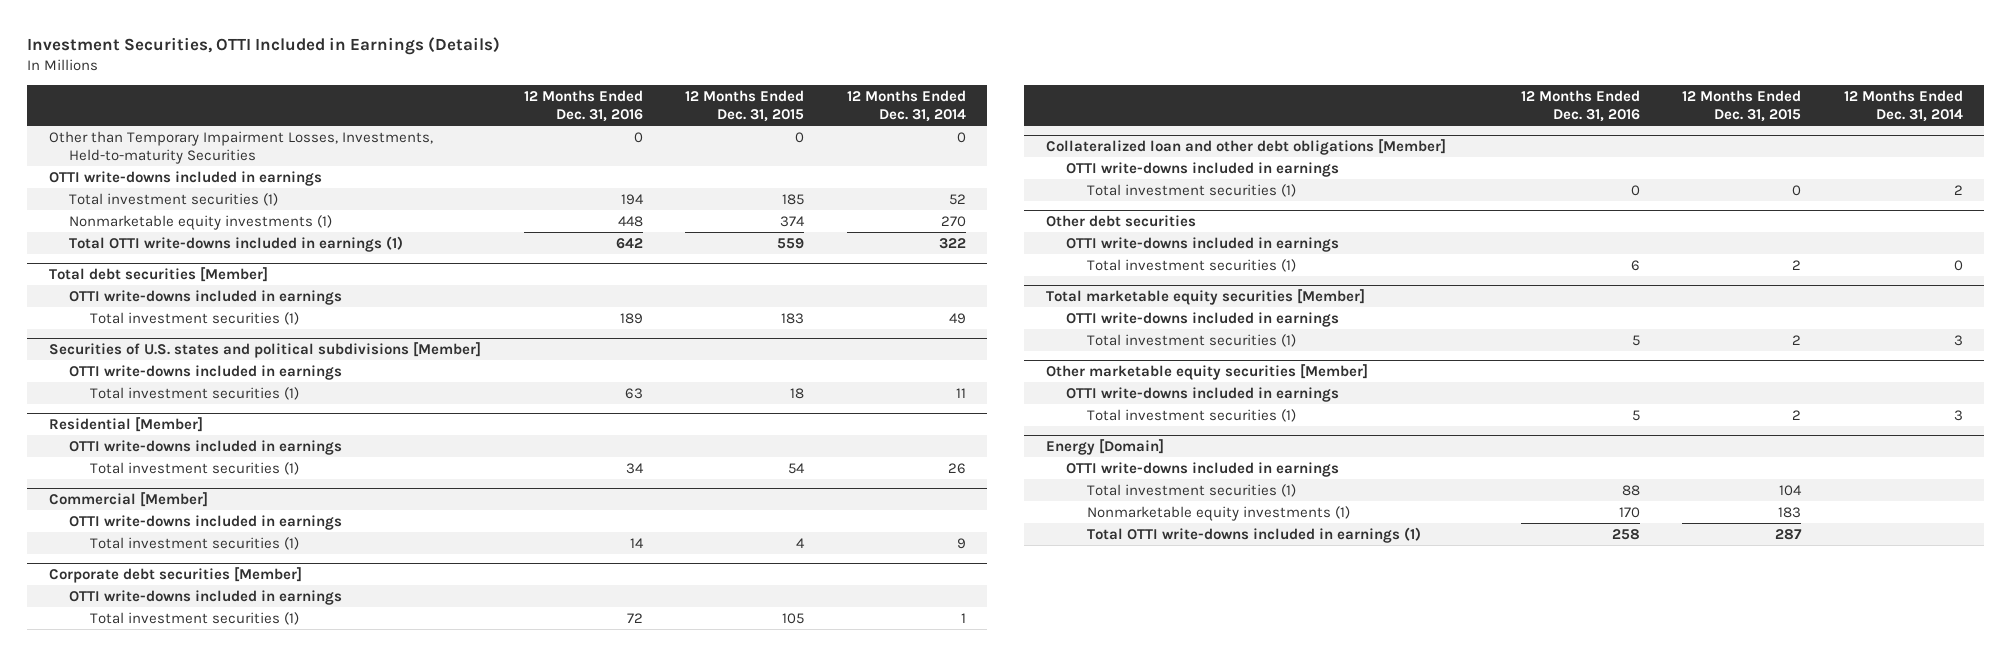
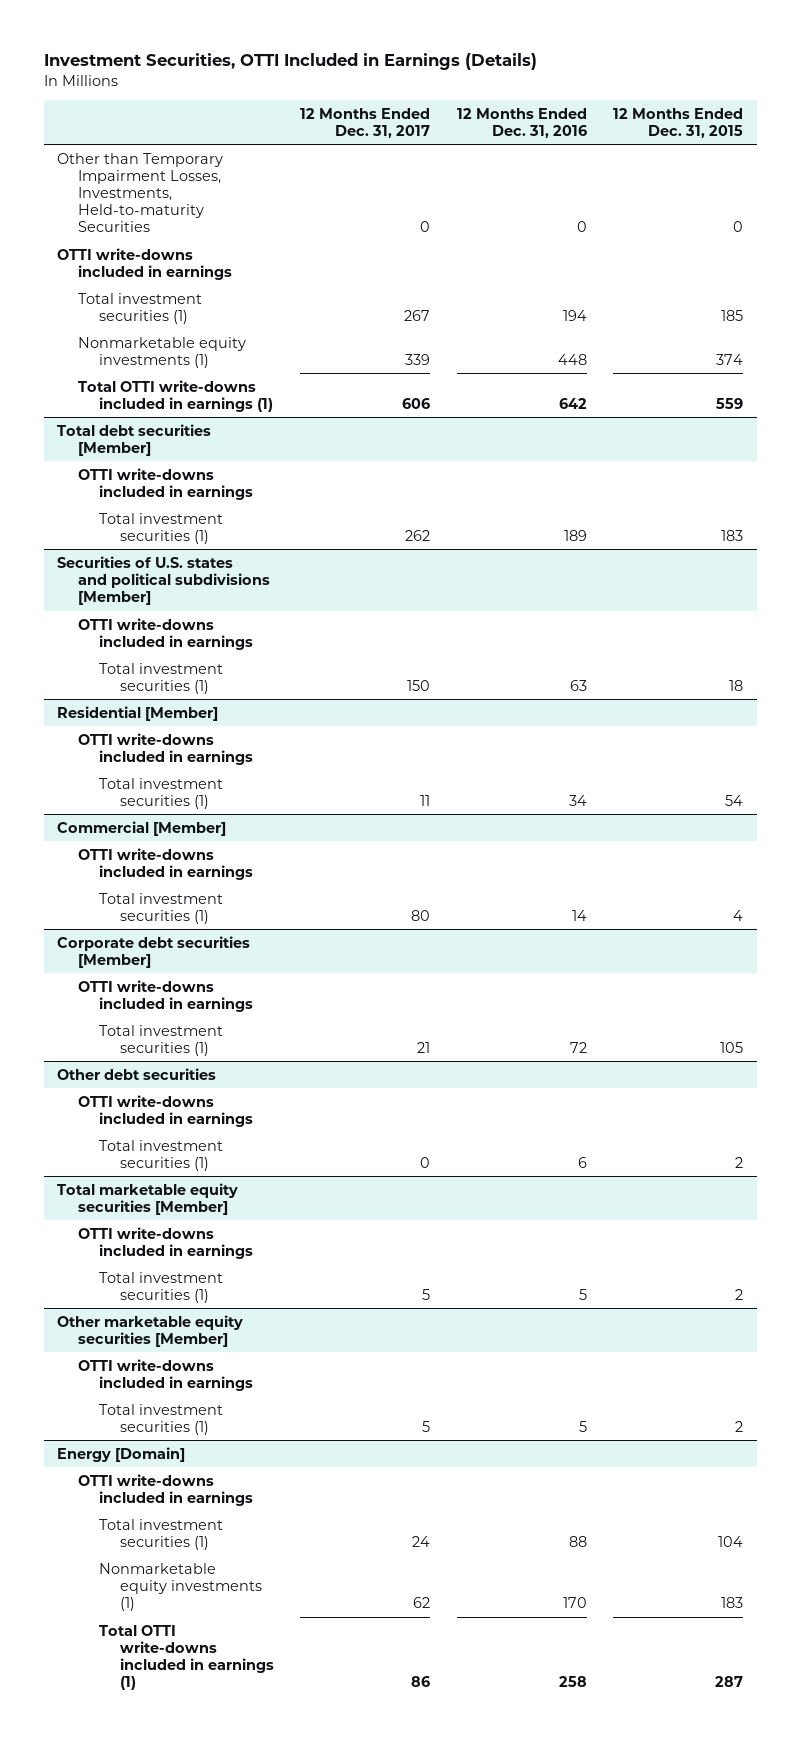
- | 12 Months Ended Dec. 31, 2016 | 12 Months Ended Dec. 31, 2015 | 12 Months Ended Dec. 31, 2014
+ | 12 Months Ended Dec. 31, 2017 | 12 Months Ended Dec. 31, 2016 | 12 Months Ended Dec. 31, 2015
- Collateralized loan and other debt obligations [Member]
- OTTI write-downs included in earnings
- Total investment securities (1) | 0 | 0 | 2

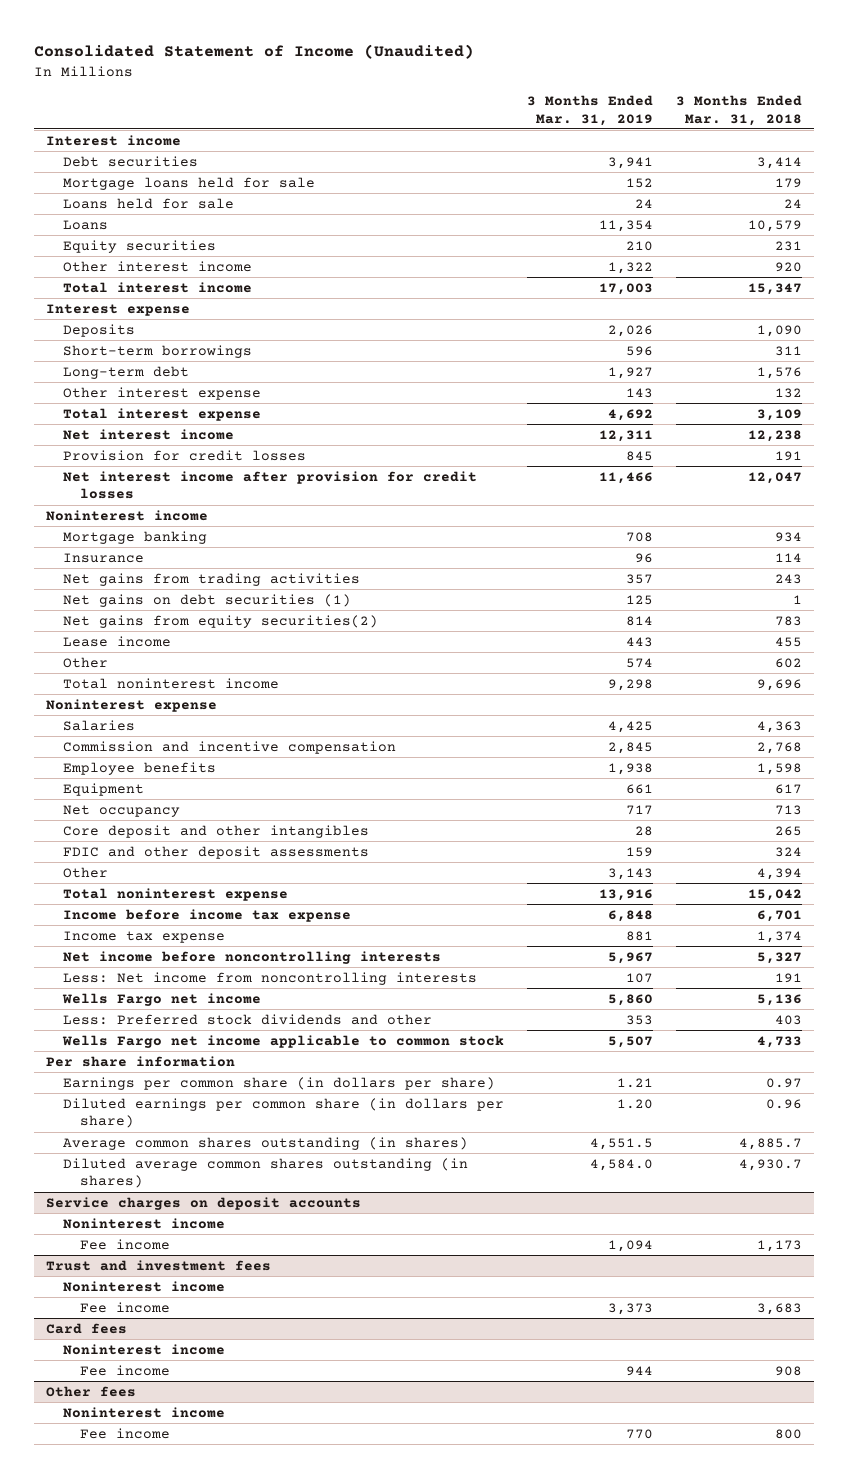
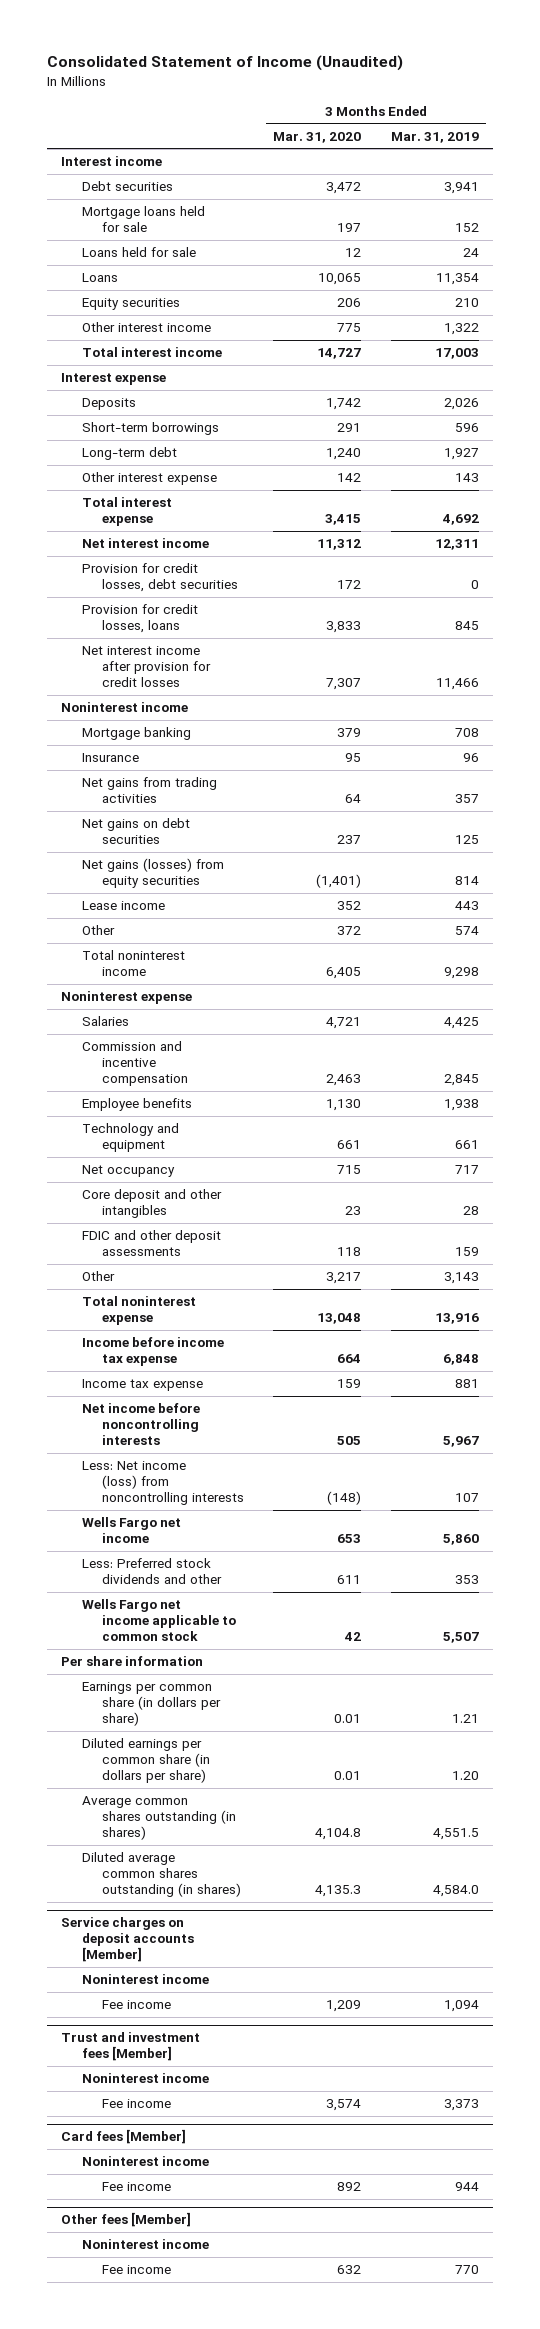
- | 3 Months Ended Mar. 31, 2019 | 3 Months Ended Mar. 31, 2018
+ | 3 Months Ended Mar. 31, 2020 | 3 Months Ended Mar. 31, 2019
- Provision for credit losses | 845 | 191
+ Provision for credit losses, debt securities | 172 | 0
+ Provision for credit losses, loans | 3,833 | 845
- Net gains on debt securities (1) | 125 | 1
- Net gains from equity securities(2) | 814 | 783
+ Net gains on debt securities | 237 | 125
+ Net gains (losses) from equity securities | (1,401) | 814
- Equipment | 661 | 617
+ Technology and equipment | 661 | 661
- Less: Net income from noncontrolling interests | 107 | 191
+ Less: Net income (loss) from noncontrolling interests | (148) | 107
- Service charges on deposit accounts
+ Service charges on deposit accounts [Member]
- Trust and investment fees
+ Trust and investment fees [Member]
- Card fees
+ Card fees [Member]
- Other fees
+ Other fees [Member]

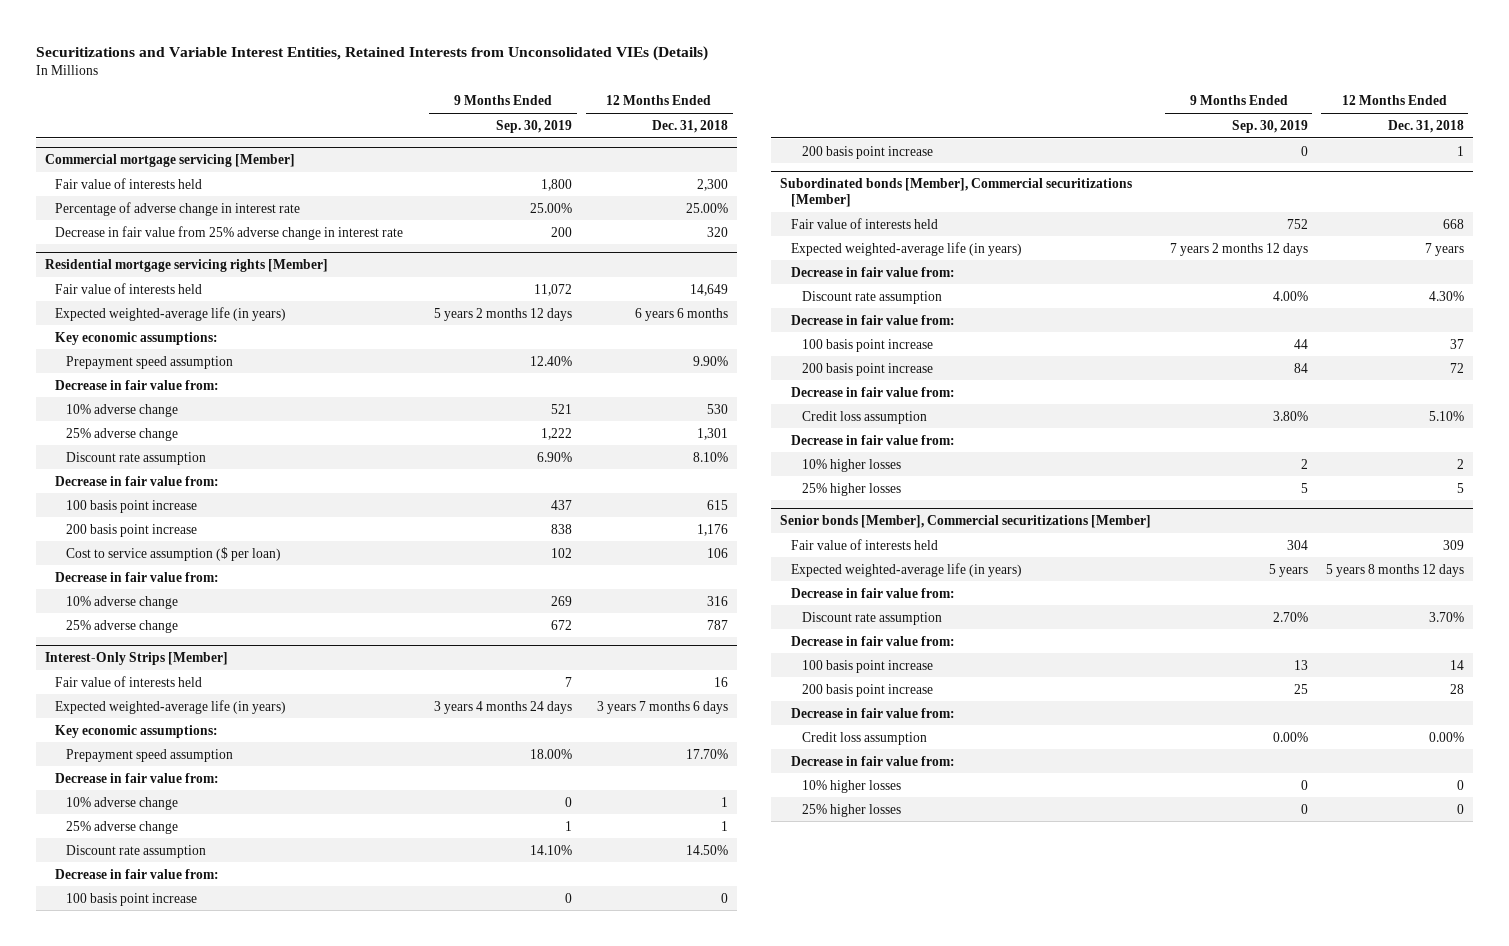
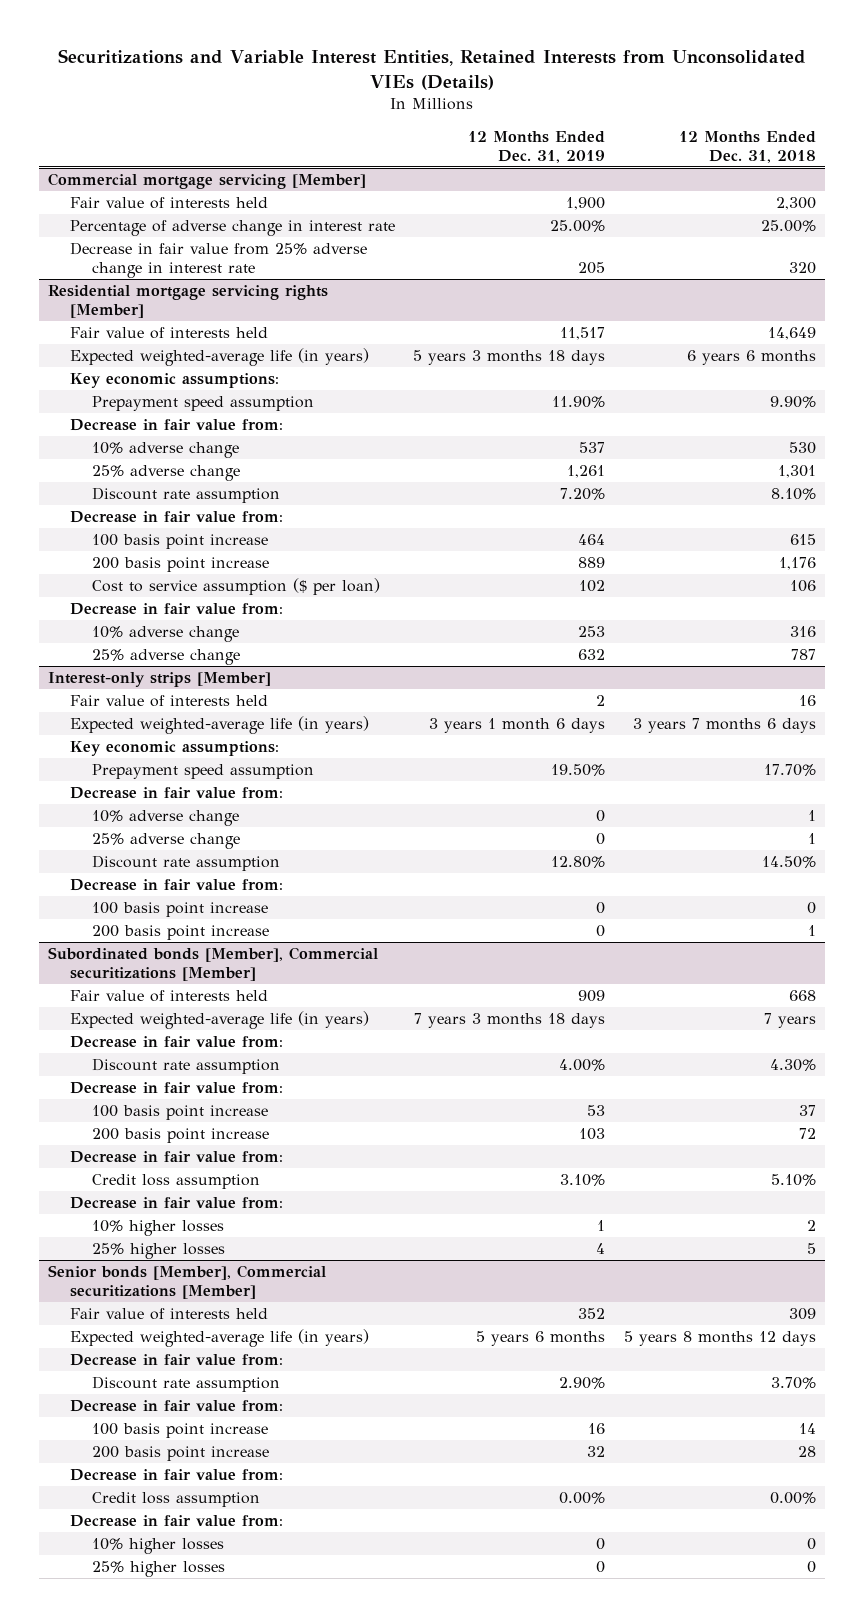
- | 9 Months Ended Sep. 30, 2019 | 12 Months Ended Dec. 31, 2018
+ | 12 Months Ended Dec. 31, 2019 | 12 Months Ended Dec. 31, 2018
- Interest-Only Strips [Member]
+ Interest-only strips [Member]

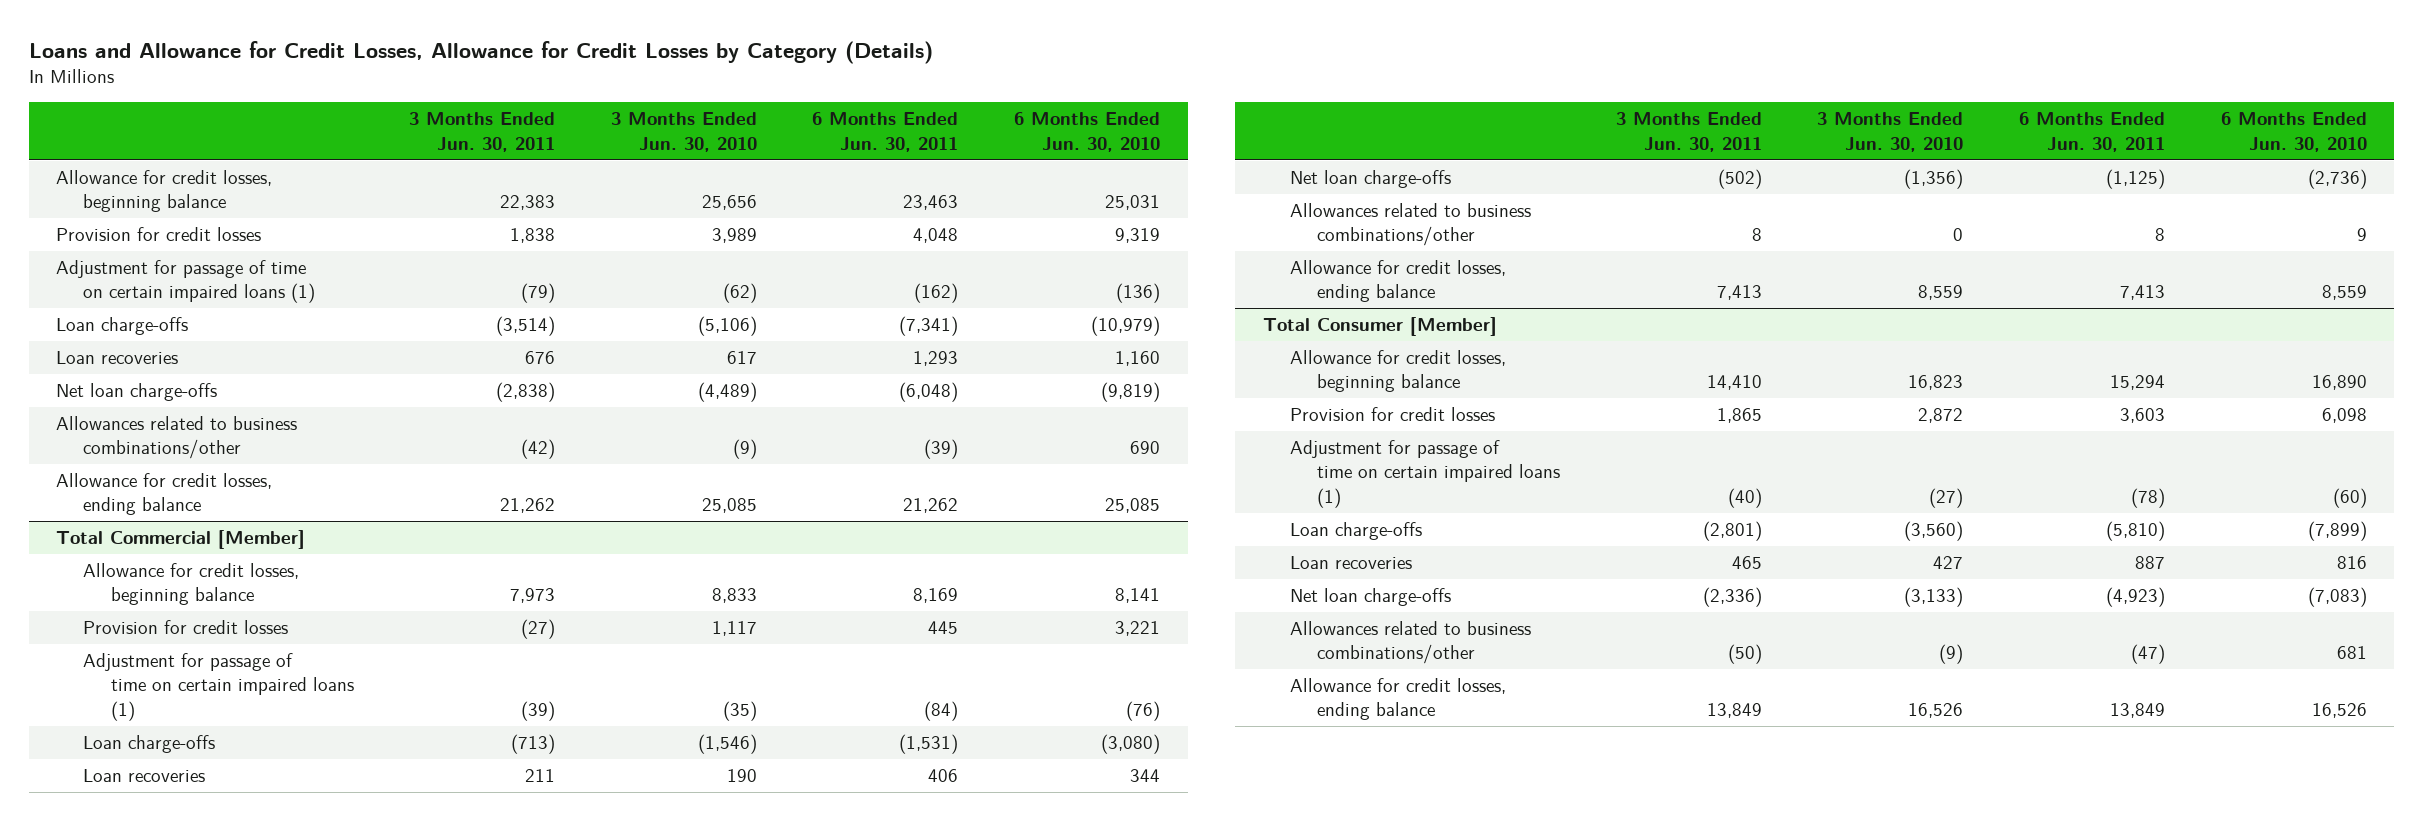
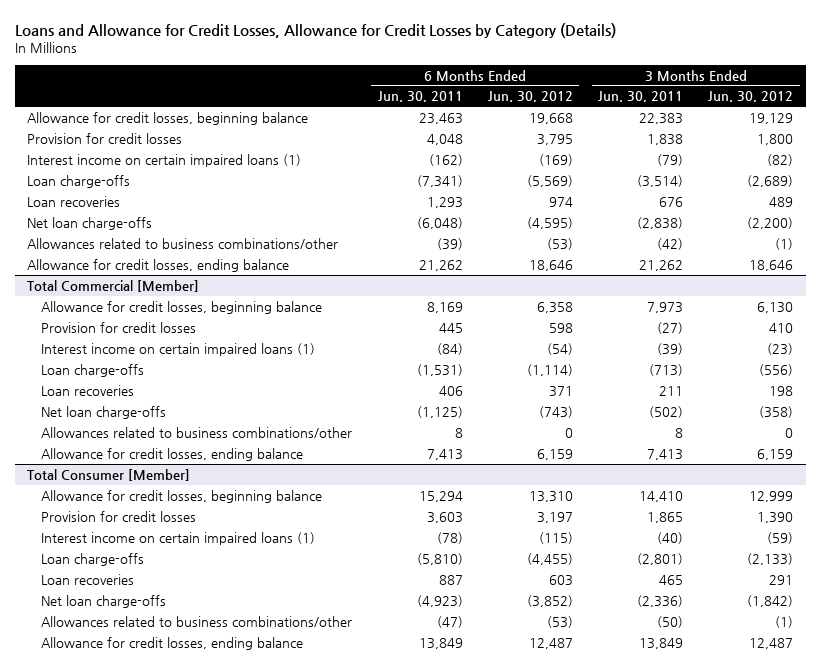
- | 3 Months Ended Jun. 30, 2011 | 3 Months Ended Jun. 30, 2010 | 6 Months Ended Jun. 30, 2011 | 6 Months Ended Jun. 30, 2010
+ | 6 Months Ended Jun. 30, 2011 | 6 Months Ended Jun. 30, 2012 | 3 Months Ended Jun. 30, 2011 | 3 Months Ended Jun. 30, 2012
- Adjustment for passage of time on certain impaired loans (1) | (79) | (62) | (162) | (136)
+ Interest income on certain impaired loans (1) | (162) | (169) | (79) | (82)
@ Total Commercial [Member]
- Adjustment for passage of time on certain impaired loans (1) | (39) | (35) | (84) | (76)
+ Interest income on certain impaired loans (1) | (84) | (54) | (39) | (23)
@ Total Consumer [Member]
- Adjustment for passage of time on certain impaired loans (1) | (40) | (27) | (78) | (60)
+ Interest income on certain impaired loans (1) | (78) | (115) | (40) | (59)

